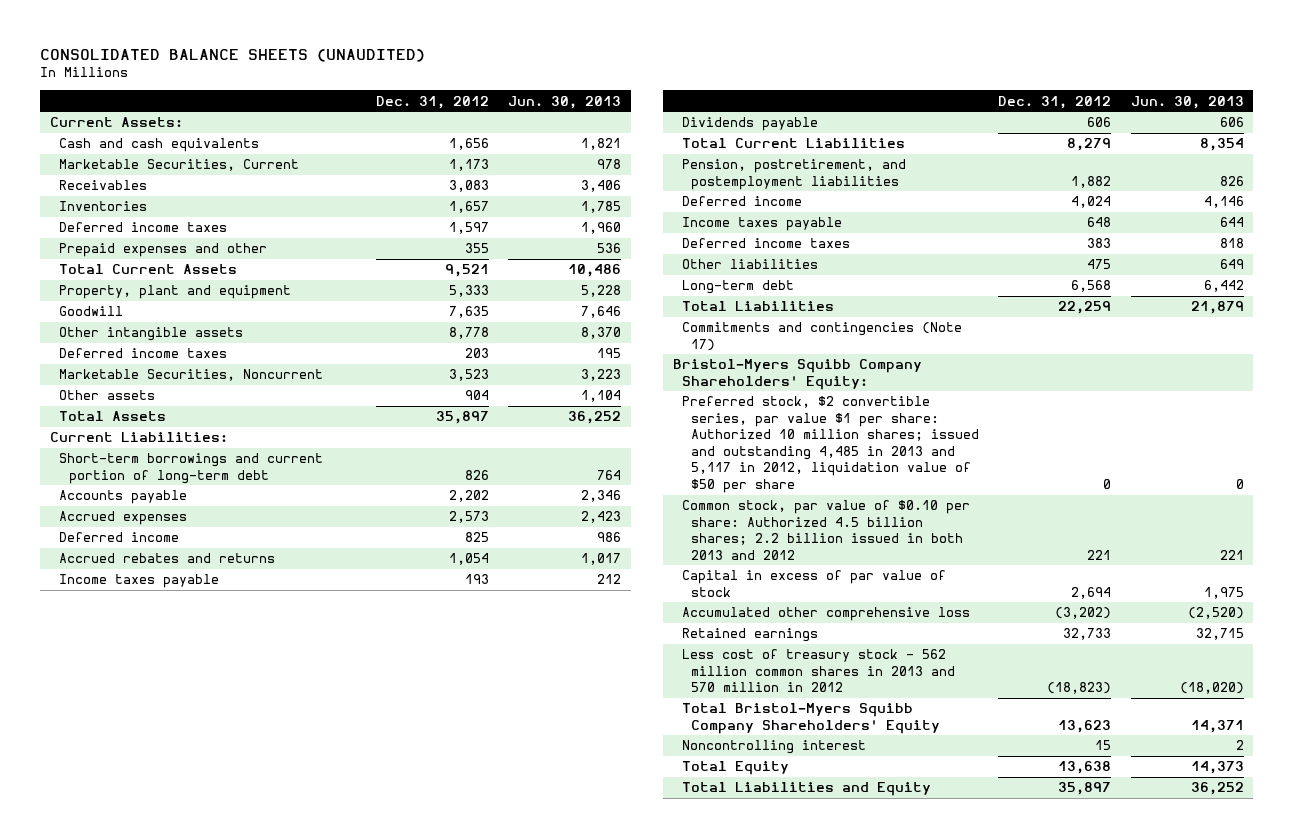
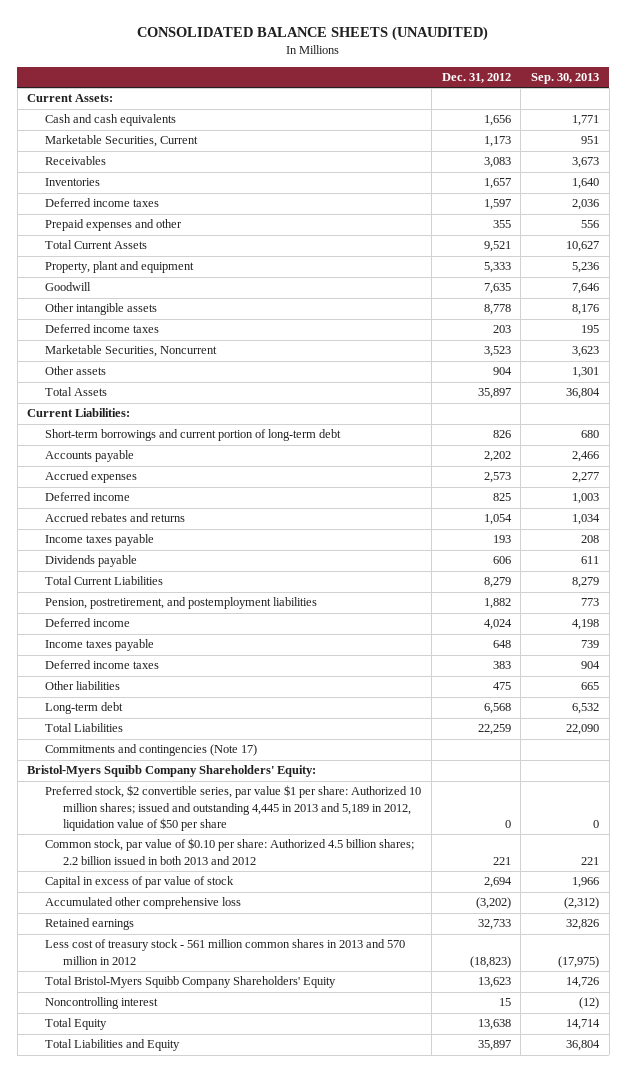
- | Dec. 31, 2012 | Jun. 30, 2013
+ | Dec. 31, 2012 | Sep. 30, 2013
- Preferred stock, $2 convertible series, par value $1 per share: Authorized 10 million shares; issued and outstanding 4,485 in 2013 and 5,117 in 2012, liquidation value of $50 per share | 0 | 0
+ Preferred stock, $2 convertible series, par value $1 per share: Authorized 10 million shares; issued and outstanding 4,445 in 2013 and 5,189 in 2012, liquidation value of $50 per share | 0 | 0
- Less cost of treasury stock - 562 million common shares in 2013 and 570 million in 2012 | (18,823) | (18,020)
+ Less cost of treasury stock - 561 million common shares in 2013 and 570 million in 2012 | (18,823) | (17,975)

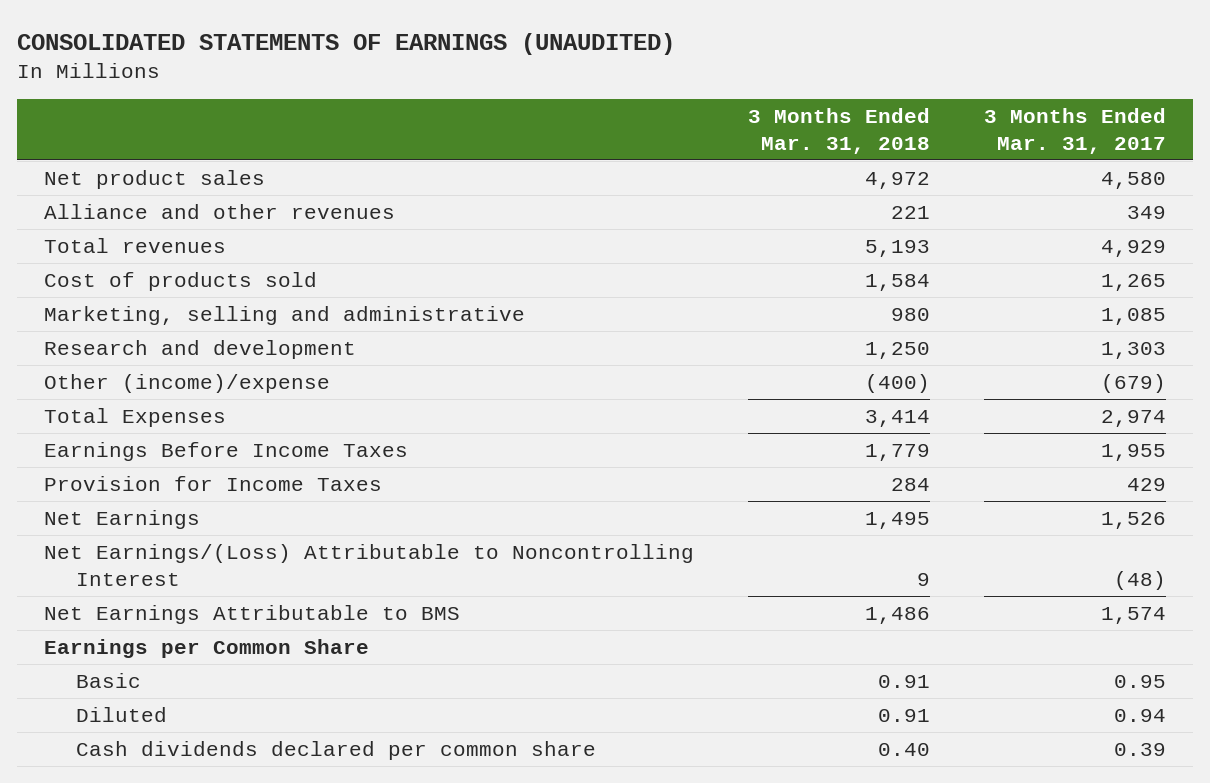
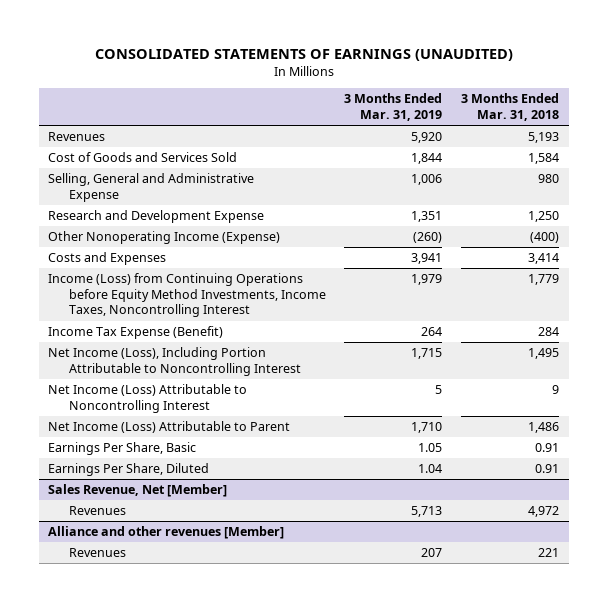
- | 3 Months Ended Mar. 31, 2018 | 3 Months Ended Mar. 31, 2017
+ | 3 Months Ended Mar. 31, 2019 | 3 Months Ended Mar. 31, 2018
- Net product sales | 4,972 | 4,580
- Alliance and other revenues | 221 | 349
- Total revenues | 5,193 | 4,929
- Cost of products sold | 1,584 | 1,265
- Marketing, selling and administrative | 980 | 1,085
- Research and development | 1,250 | 1,303
- Other (income)/expense | (400) | (679)
- Total Expenses | 3,414 | 2,974
- Earnings Before Income Taxes | 1,779 | 1,955
- Provision for Income Taxes | 284 | 429
- Net Earnings | 1,495 | 1,526
- Net Earnings/(Loss) Attributable to Noncontrolling Interest | 9 | (48)
- Net Earnings Attributable to BMS | 1,486 | 1,574
- Earnings per Common Share
- Basic | 0.91 | 0.95
- Diluted | 0.91 | 0.94
- Cash dividends declared per common share | 0.40 | 0.39
+ Revenues | 5,920 | 5,193
+ Cost of Goods and Services Sold | 1,844 | 1,584
+ Selling, General and Administrative Expense | 1,006 | 980
+ Research and Development Expense | 1,351 | 1,250
+ Other Nonoperating Income (Expense) | (260) | (400)
+ Costs and Expenses | 3,941 | 3,414
+ Income (Loss) from Continuing Operations before Equity Method Investments, Income Taxes, Noncontrolling Interest | 1,979 | 1,779
+ Income Tax Expense (Benefit) | 264 | 284
+ Net Income (Loss), Including Portion Attributable to Noncontrolling Interest | 1,715 | 1,495
+ Net Income (Loss) Attributable to Noncontrolling Interest | 5 | 9
+ Net Income (Loss) Attributable to Parent | 1,710 | 1,486
+ Earnings Per Share, Basic | 1.05 | 0.91
+ Earnings Per Share, Diluted | 1.04 | 0.91
+ Sales Revenue, Net [Member]
+ Revenues | 5,713 | 4,972
+ Alliance and other revenues [Member]
+ Revenues | 207 | 221

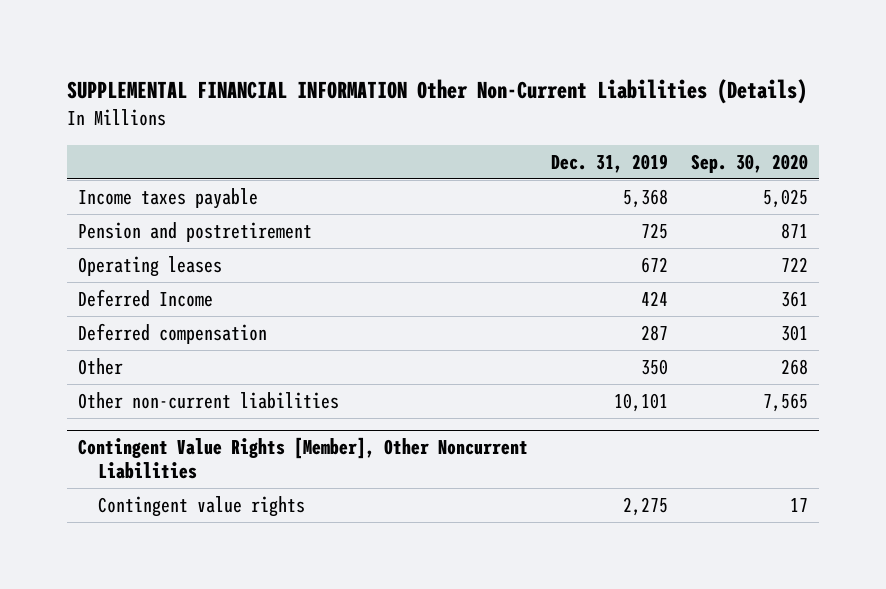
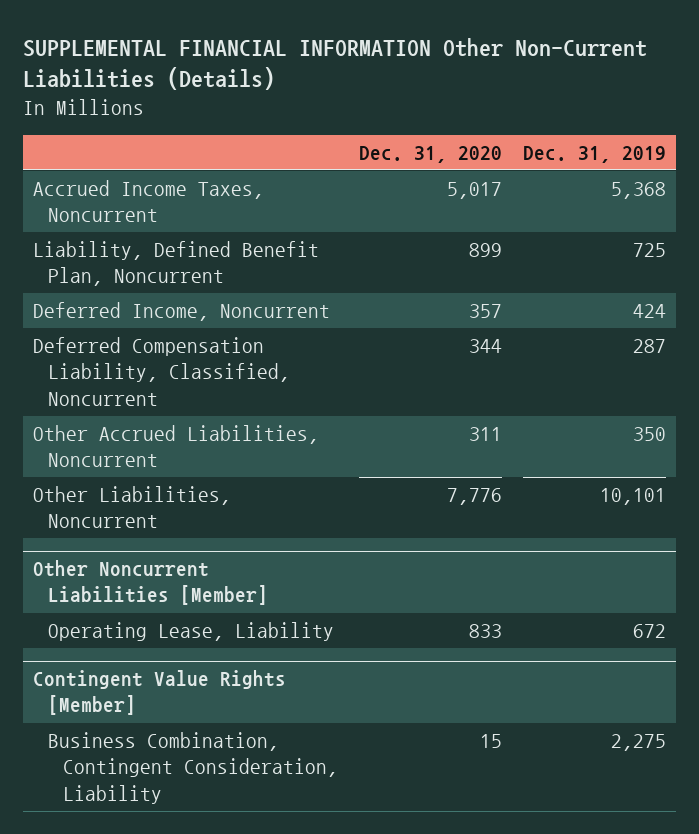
- | Dec. 31, 2019 | Sep. 30, 2020
+ | Dec. 31, 2020 | Dec. 31, 2019
- Income taxes payable | 5,368 | 5,025
- Pension and postretirement | 725 | 871
- Operating leases | 672 | 722
- Deferred Income | 424 | 361
- Deferred compensation | 287 | 301
- Other | 350 | 268
- Other non-current liabilities | 10,101 | 7,565
- Contingent Value Rights [Member], Other Noncurrent Liabilities
- Contingent value rights | 2,275 | 17
+ Accrued Income Taxes, Noncurrent | 5,017 | 5,368
+ Liability, Defined Benefit Plan, Noncurrent | 899 | 725
+ Deferred Income, Noncurrent | 357 | 424
+ Deferred Compensation Liability, Classified, Noncurrent | 344 | 287
+ Other Accrued Liabilities, Noncurrent | 311 | 350
+ Other Liabilities, Noncurrent | 7,776 | 10,101
+ Other Noncurrent Liabilities [Member]
+ Operating Lease, Liability | 833 | 672
+ Contingent Value Rights [Member]
+ Business Combination, Contingent Consideration, Liability | 15 | 2,275

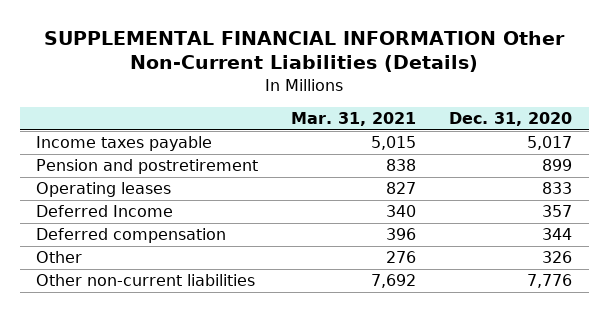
- | Dec. 31, 2020 | Dec. 31, 2019
+ | Mar. 31, 2021 | Dec. 31, 2020
- Accrued Income Taxes, Noncurrent | 5,017 | 5,368
- Liability, Defined Benefit Plan, Noncurrent | 899 | 725
- Deferred Income, Noncurrent | 357 | 424
- Deferred Compensation Liability, Classified, Noncurrent | 344 | 287
- Other Accrued Liabilities, Noncurrent | 311 | 350
- Other Liabilities, Noncurrent | 7,776 | 10,101
- Other Noncurrent Liabilities [Member]
- Operating Lease, Liability | 833 | 672
- Contingent Value Rights [Member]
- Business Combination, Contingent Consideration, Liability | 15 | 2,275
+ Income taxes payable | 5,015 | 5,017
+ Pension and postretirement | 838 | 899
+ Operating leases | 827 | 833
+ Deferred Income | 340 | 357
+ Deferred compensation | 396 | 344
+ Other | 276 | 326
+ Other non-current liabilities | 7,692 | 7,776

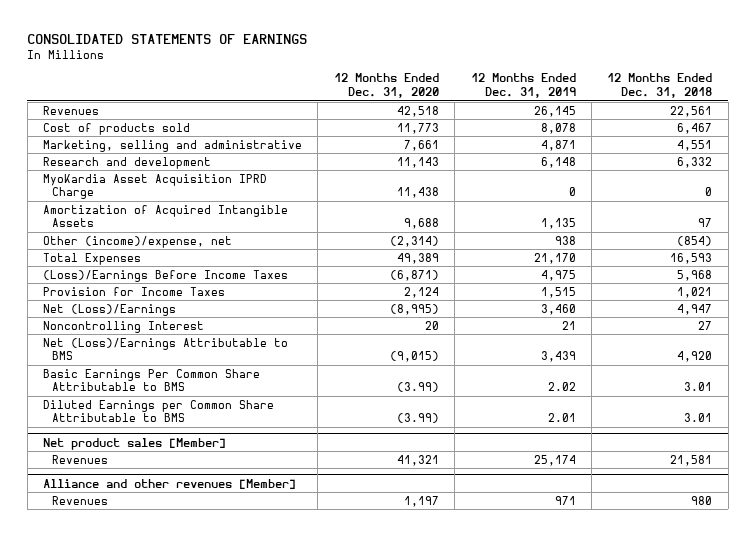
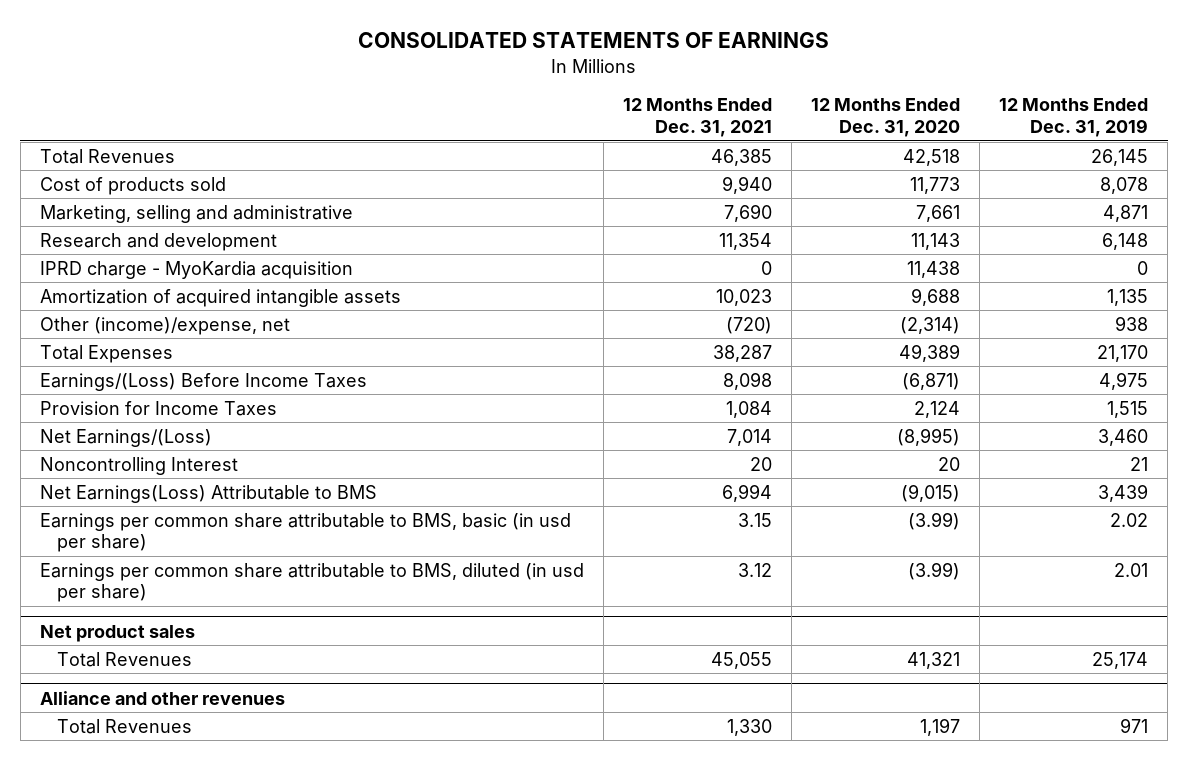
- | 12 Months Ended Dec. 31, 2020 | 12 Months Ended Dec. 31, 2019 | 12 Months Ended Dec. 31, 2018
+ | 12 Months Ended Dec. 31, 2021 | 12 Months Ended Dec. 31, 2020 | 12 Months Ended Dec. 31, 2019
- Revenues | 42,518 | 26,145 | 22,561
+ Total Revenues | 46,385 | 42,518 | 26,145
- MyoKardia Asset Acquisition IPRD Charge | 11,438 | 0 | 0
- Amortization of Acquired Intangible Assets | 9,688 | 1,135 | 97
+ IPRD charge - MyoKardia acquisition | 0 | 11,438 | 0
+ Amortization of acquired intangible assets | 10,023 | 9,688 | 1,135
- (Loss)/Earnings Before Income Taxes | (6,871) | 4,975 | 5,968
+ Earnings/(Loss) Before Income Taxes | 8,098 | (6,871) | 4,975
- Net (Loss)/Earnings | (8,995) | 3,460 | 4,947
+ Net Earnings/(Loss) | 7,014 | (8,995) | 3,460
- Net (Loss)/Earnings Attributable to BMS | (9,015) | 3,439 | 4,920
- Basic Earnings Per Common Share Attributable to BMS | (3.99) | 2.02 | 3.01
- Diluted Earnings per Common Share Attributable to BMS | (3.99) | 2.01 | 3.01
- Net product sales [Member]
- Revenues | 41,321 | 25,174 | 21,581
- Alliance and other revenues [Member]
- Revenues | 1,197 | 971 | 980
+ Net Earnings(Loss) Attributable to BMS | 6,994 | (9,015) | 3,439
+ Earnings per common share attributable to BMS, basic (in usd per share) | 3.15 | (3.99) | 2.02
+ Earnings per common share attributable to BMS, diluted (in usd per share) | 3.12 | (3.99) | 2.01
+ Net product sales
+ Total Revenues | 45,055 | 41,321 | 25,174
+ Alliance and other revenues
+ Total Revenues | 1,330 | 1,197 | 971

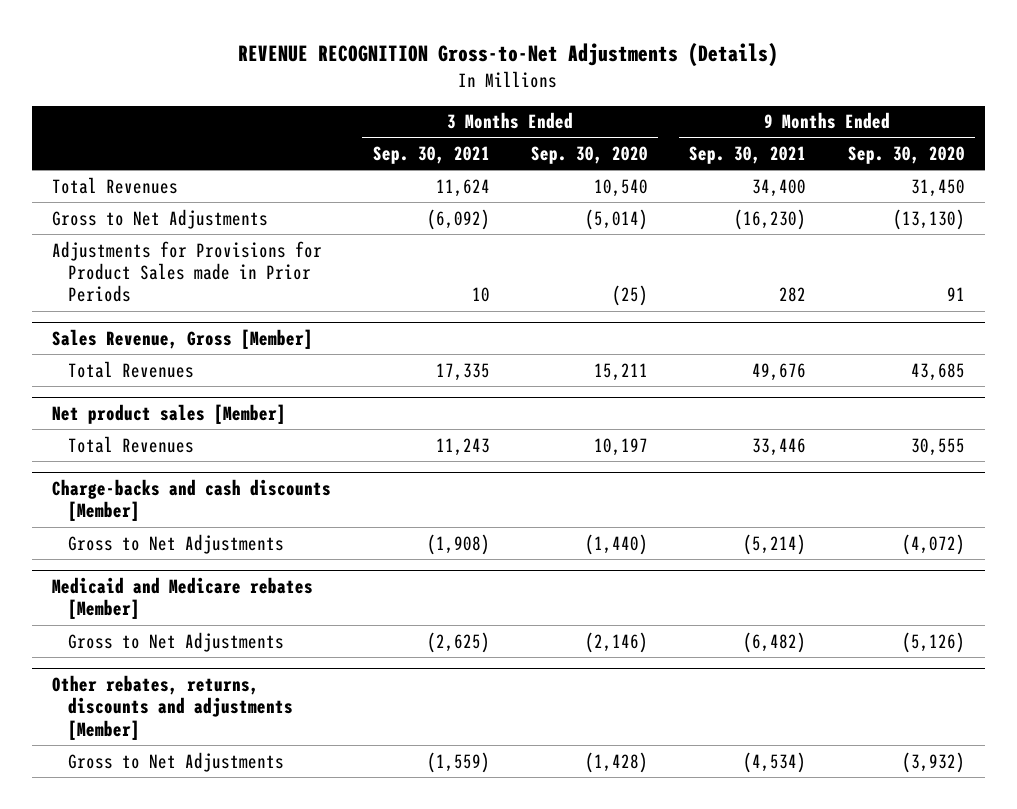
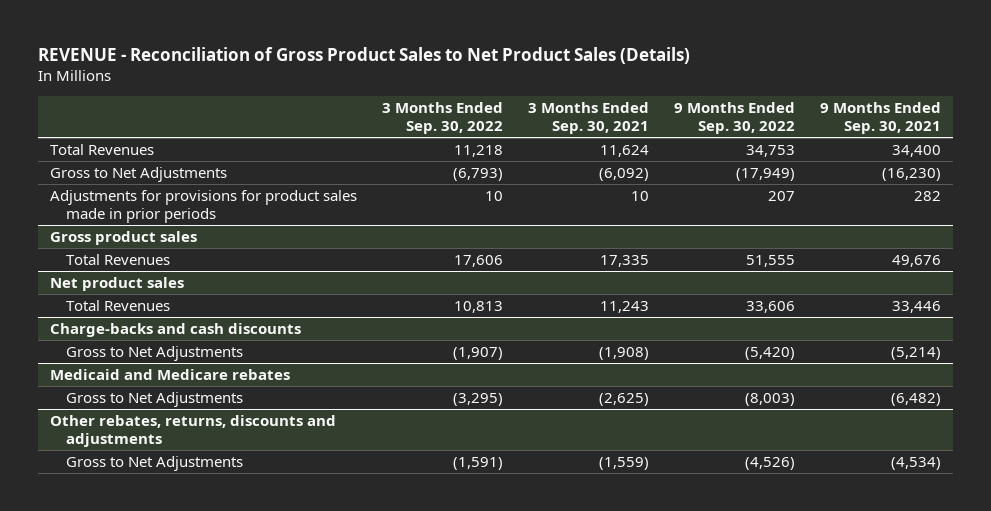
- REVENUE RECOGNITION Gross-to-Net Adjustments (Details)
+ REVENUE - Reconciliation of Gross Product Sales to Net Product Sales (Details)
- | 3 Months Ended Sep. 30, 2021 | 3 Months Ended Sep. 30, 2020 | 9 Months Ended Sep. 30, 2021 | 9 Months Ended Sep. 30, 2020
+ | 3 Months Ended Sep. 30, 2022 | 3 Months Ended Sep. 30, 2021 | 9 Months Ended Sep. 30, 2022 | 9 Months Ended Sep. 30, 2021
- Adjustments for Provisions for Product Sales made in Prior Periods | 10 | (25) | 282 | 91
- Sales Revenue, Gross [Member]
+ Adjustments for provisions for product sales made in prior periods | 10 | 10 | 207 | 282
+ Gross product sales
- Net product sales [Member]
+ Net product sales
- Charge-backs and cash discounts [Member]
+ Charge-backs and cash discounts
- Medicaid and Medicare rebates [Member]
+ Medicaid and Medicare rebates
- Other rebates, returns, discounts and adjustments [Member]
+ Other rebates, returns, discounts and adjustments

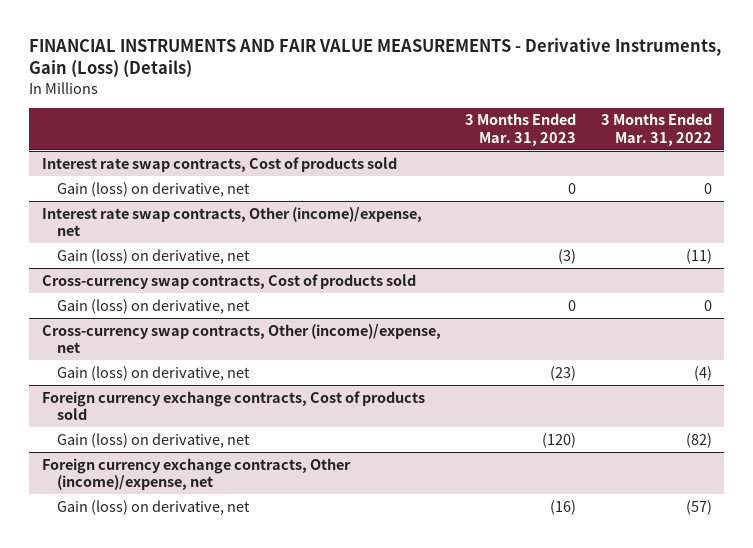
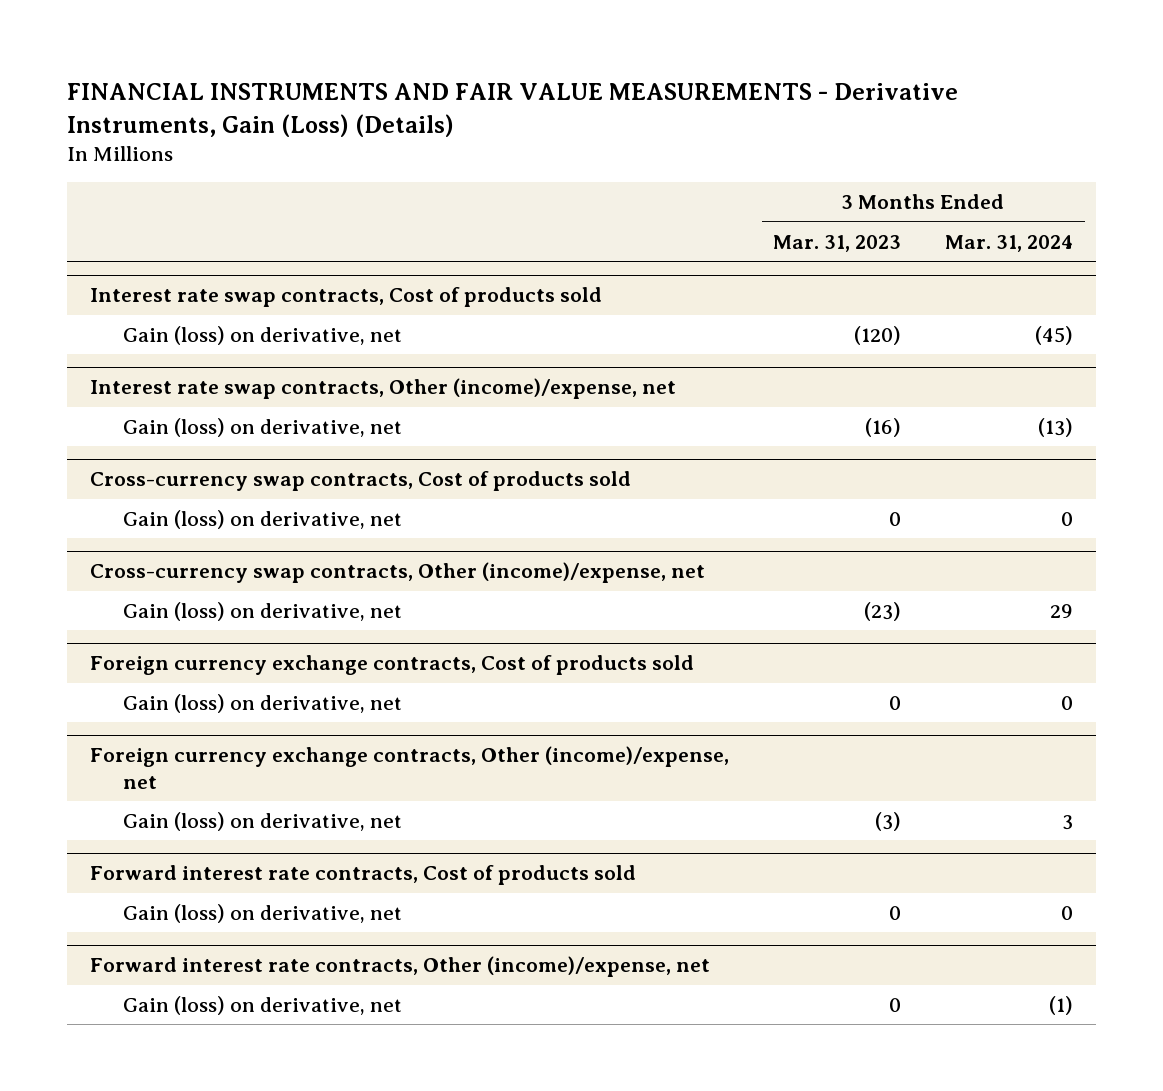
- | 3 Months Ended Mar. 31, 2023 | 3 Months Ended Mar. 31, 2022
+ | 3 Months Ended Mar. 31, 2023 | 3 Months Ended Mar. 31, 2024
@ Interest rate swap contracts, Cost of products sold
- Gain (loss) on derivative, net | 0 | 0
+ Gain (loss) on derivative, net | (120) | (45)
@ Interest rate swap contracts, Other (income)/expense, net
- Gain (loss) on derivative, net | (3) | (11)
+ Gain (loss) on derivative, net | (16) | (13)
@ Foreign currency exchange contracts, Cost of products sold
- Gain (loss) on derivative, net | (120) | (82)
+ Gain (loss) on derivative, net | 0 | 0
@ Foreign currency exchange contracts, Other (income)/expense, net
- Gain (loss) on derivative, net | (16) | (57)
+ Gain (loss) on derivative, net | (3) | 3
+ Forward interest rate contracts, Cost of products sold
+ Gain (loss) on derivative, net | 0 | 0
+ Forward interest rate contracts, Other (income)/expense, net
+ Gain (loss) on derivative, net | 0 | (1)

